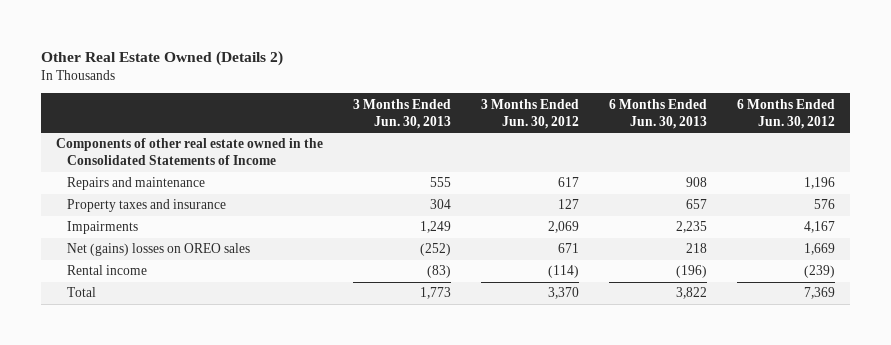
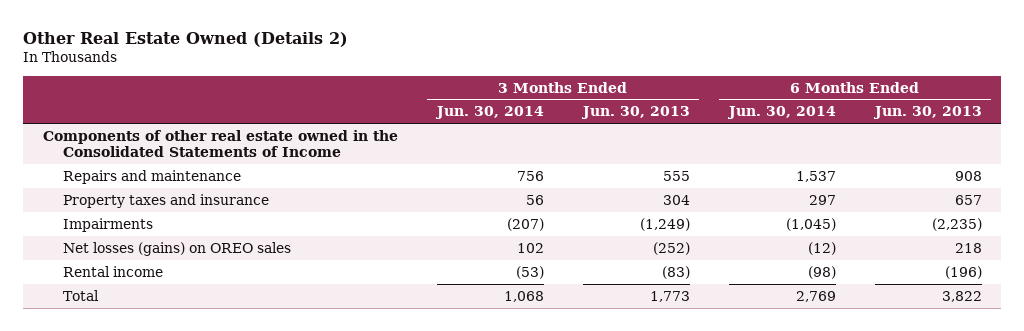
- | 3 Months Ended Jun. 30, 2013 | 3 Months Ended Jun. 30, 2012 | 6 Months Ended Jun. 30, 2013 | 6 Months Ended Jun. 30, 2012
+ | 3 Months Ended Jun. 30, 2014 | 3 Months Ended Jun. 30, 2013 | 6 Months Ended Jun. 30, 2014 | 6 Months Ended Jun. 30, 2013
- Impairments | 1,249 | 2,069 | 2,235 | 4,167
- Net (gains) losses on OREO sales | (252) | 671 | 218 | 1,669
+ Impairments | (207) | (1,249) | (1,045) | (2,235)
+ Net losses (gains) on OREO sales | 102 | (252) | (12) | 218

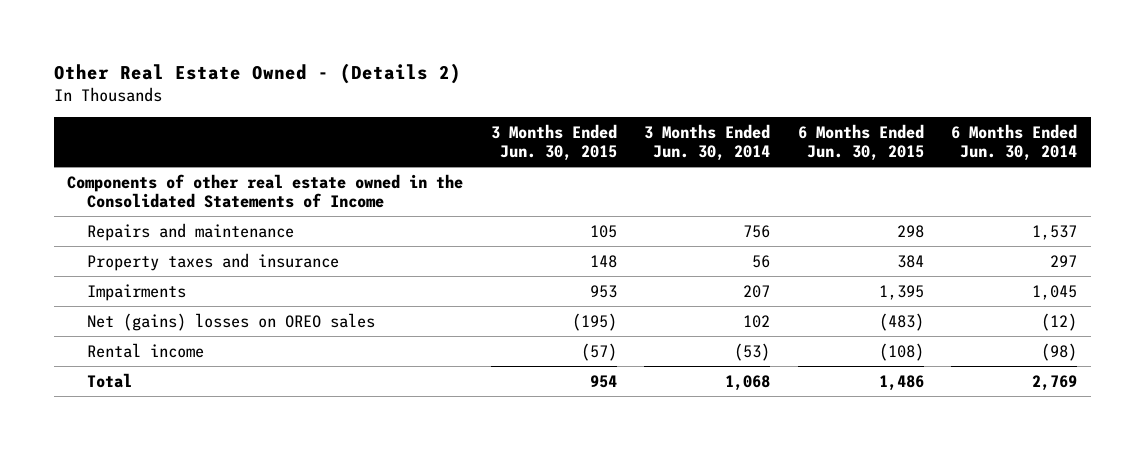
- Other Real Estate Owned (Details 2)
+ Other Real Estate Owned - (Details 2)
- | 3 Months Ended Jun. 30, 2014 | 3 Months Ended Jun. 30, 2013 | 6 Months Ended Jun. 30, 2014 | 6 Months Ended Jun. 30, 2013
+ | 3 Months Ended Jun. 30, 2015 | 3 Months Ended Jun. 30, 2014 | 6 Months Ended Jun. 30, 2015 | 6 Months Ended Jun. 30, 2014
- Impairments | (207) | (1,249) | (1,045) | (2,235)
- Net losses (gains) on OREO sales | 102 | (252) | (12) | 218
+ Impairments | 953 | 207 | 1,395 | 1,045
+ Net (gains) losses on OREO sales | (195) | 102 | (483) | (12)

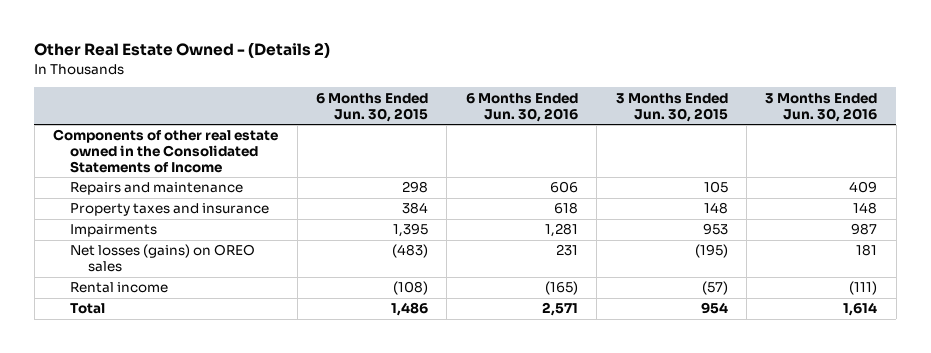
- | 3 Months Ended Jun. 30, 2015 | 3 Months Ended Jun. 30, 2014 | 6 Months Ended Jun. 30, 2015 | 6 Months Ended Jun. 30, 2014
+ | 6 Months Ended Jun. 30, 2015 | 6 Months Ended Jun. 30, 2016 | 3 Months Ended Jun. 30, 2015 | 3 Months Ended Jun. 30, 2016
- Net (gains) losses on OREO sales | (195) | 102 | (483) | (12)
+ Net losses (gains) on OREO sales | (483) | 231 | (195) | 181

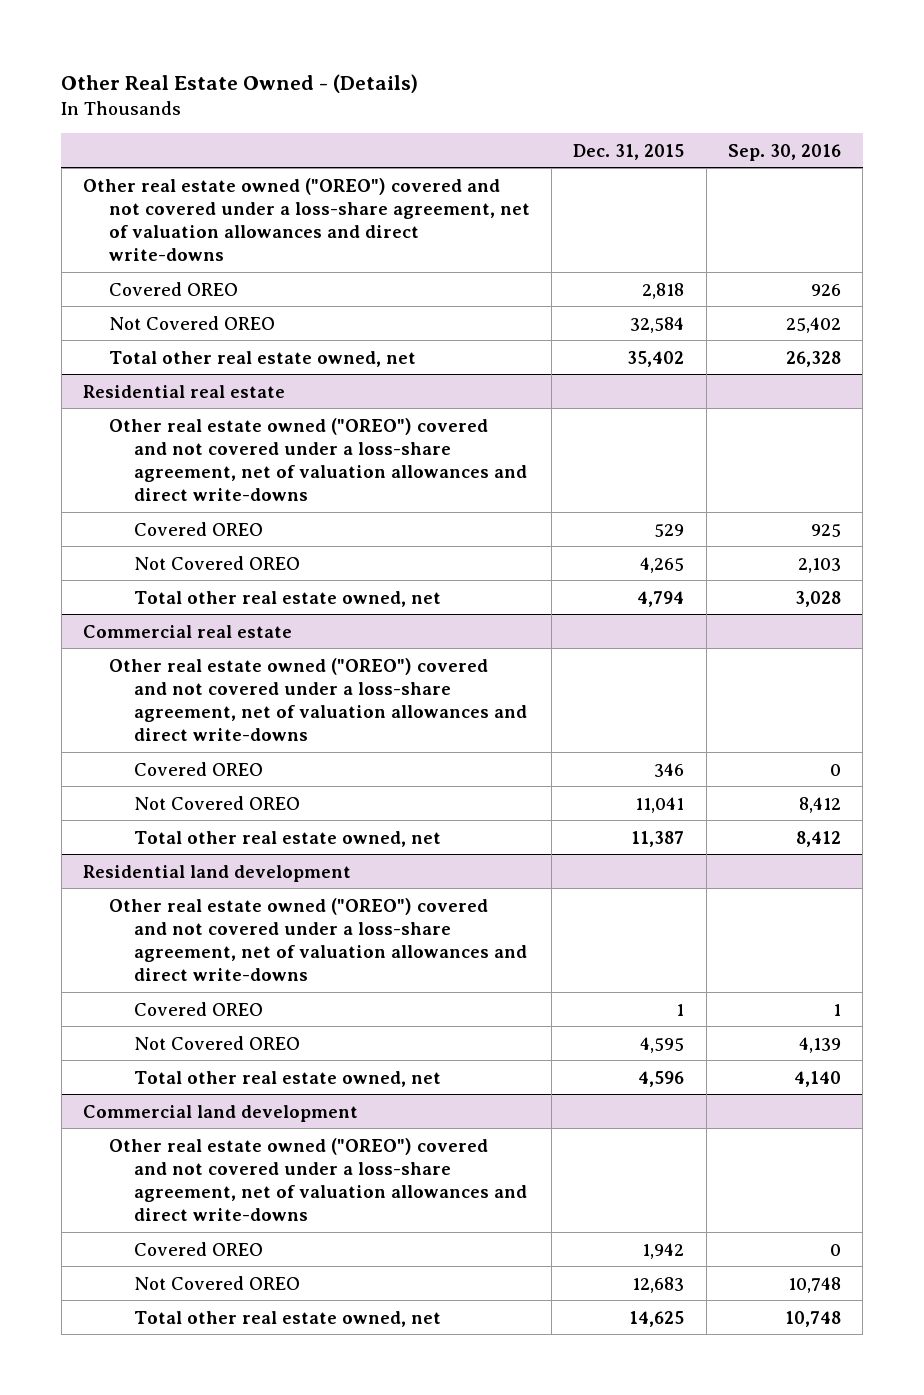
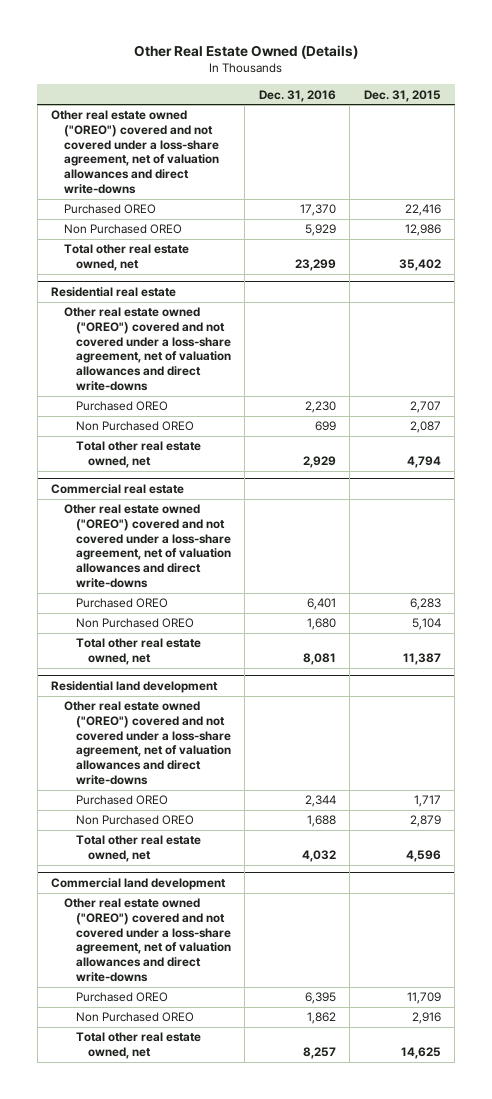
- Other Real Estate Owned - (Details)
+ Other Real Estate Owned (Details)
- | Dec. 31, 2015 | Sep. 30, 2016
+ | Dec. 31, 2016 | Dec. 31, 2015
- Covered OREO | 2,818 | 926
- Not Covered OREO | 32,584 | 25,402
+ Purchased OREO | 17,370 | 22,416
+ Non Purchased OREO | 5,929 | 12,986
@ Residential real estate
- Covered OREO | 529 | 925
- Not Covered OREO | 4,265 | 2,103
+ Purchased OREO | 2,230 | 2,707
+ Non Purchased OREO | 699 | 2,087
@ Commercial real estate
- Covered OREO | 346 | 0
- Not Covered OREO | 11,041 | 8,412
+ Purchased OREO | 6,401 | 6,283
+ Non Purchased OREO | 1,680 | 5,104
@ Residential land development
- Covered OREO | 1 | 1
- Not Covered OREO | 4,595 | 4,139
+ Purchased OREO | 2,344 | 1,717
+ Non Purchased OREO | 1,688 | 2,879
@ Commercial land development
- Covered OREO | 1,942 | 0
- Not Covered OREO | 12,683 | 10,748
+ Purchased OREO | 6,395 | 11,709
+ Non Purchased OREO | 1,862 | 2,916

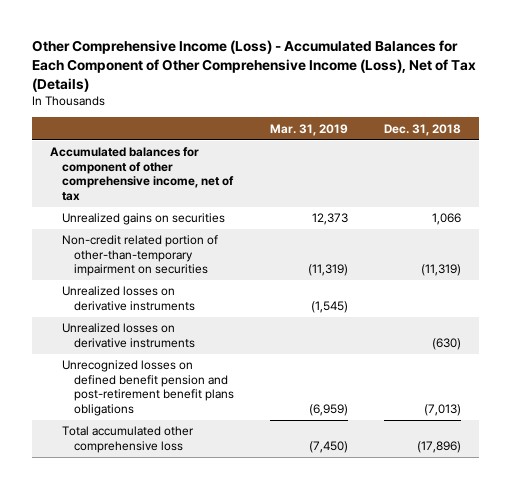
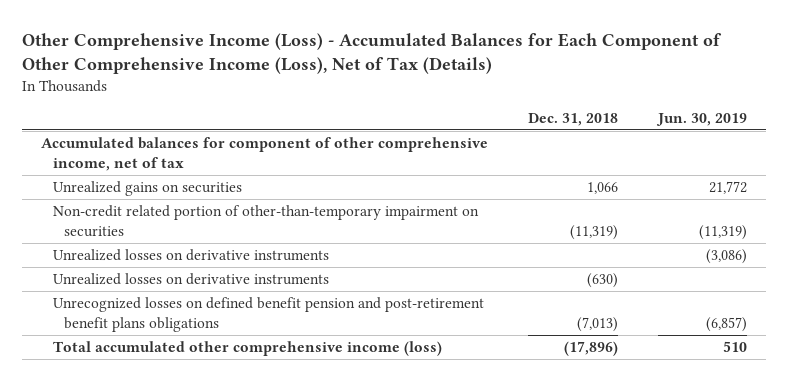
- | Mar. 31, 2019 | Dec. 31, 2018
+ | Dec. 31, 2018 | Jun. 30, 2019
- Total accumulated other comprehensive loss | (7,450) | (17,896)
+ Total accumulated other comprehensive income (loss) | (17,896) | 510

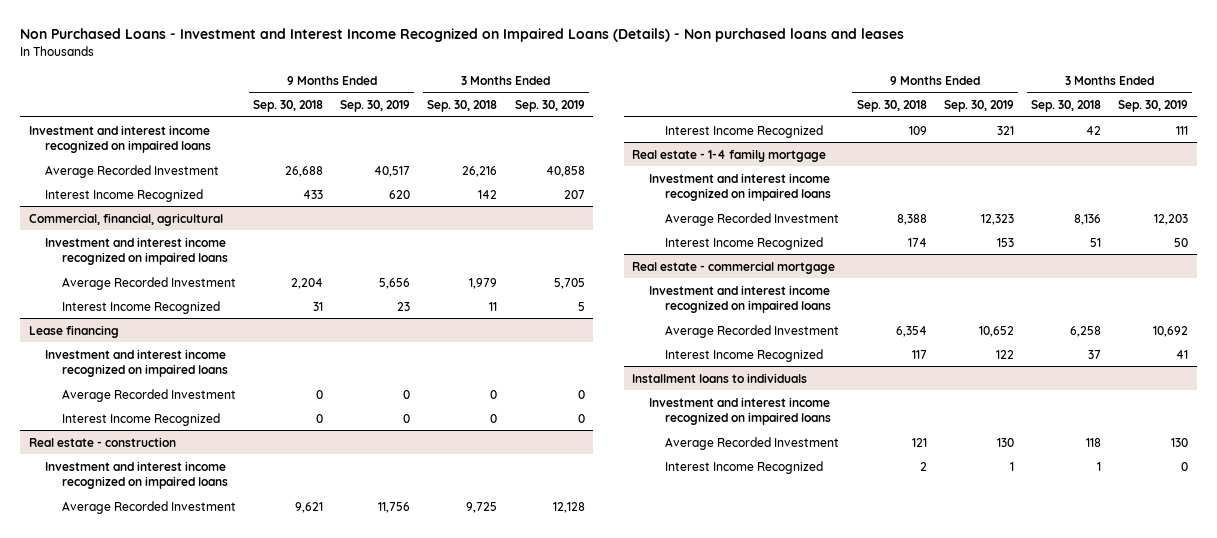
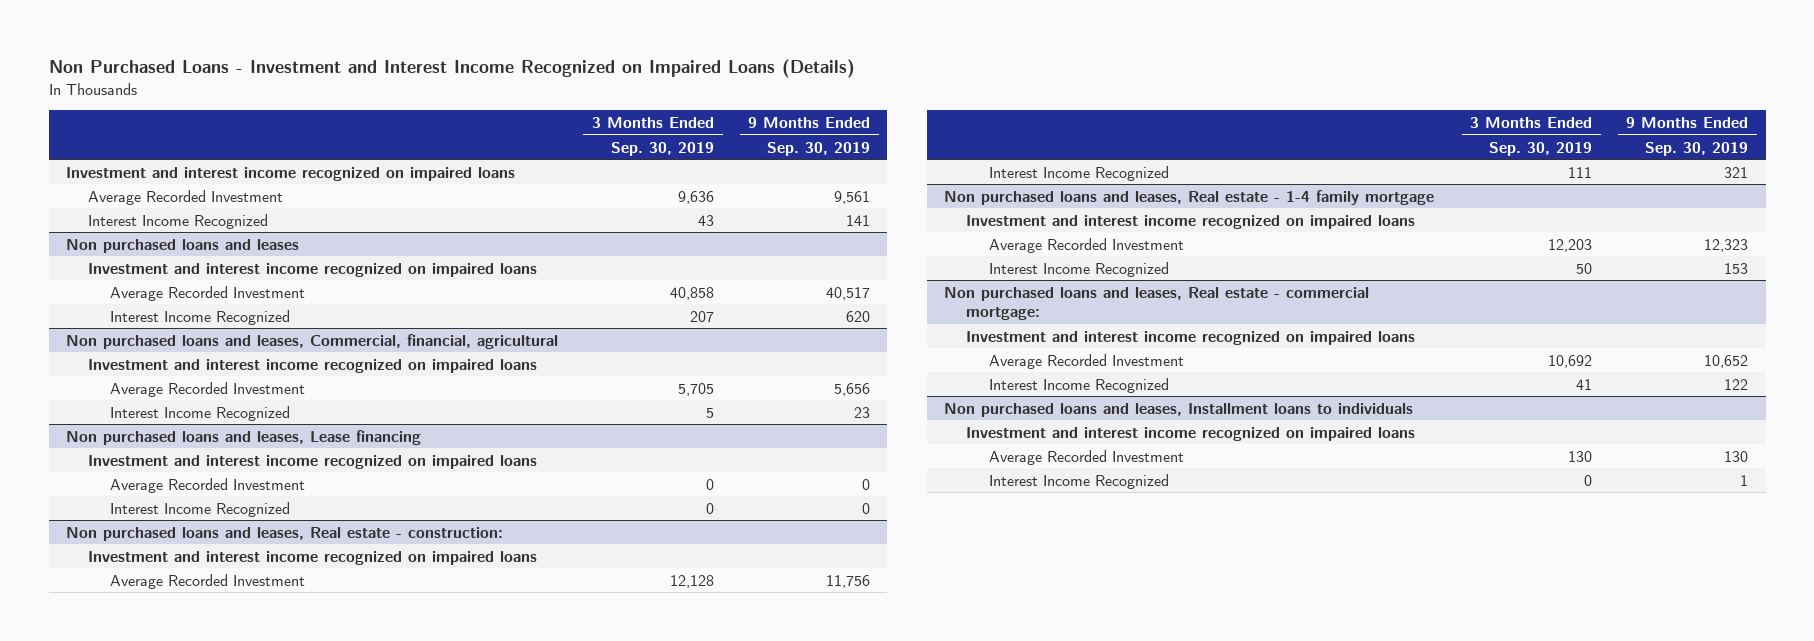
- Non Purchased Loans - Investment and Interest Income Recognized on Impaired Loans (Details) - Non purchased loans and leases
+ Non Purchased Loans - Investment and Interest Income Recognized on Impaired Loans (Details)
- | 9 Months Ended Sep. 30, 2018 | 9 Months Ended Sep. 30, 2019 | 3 Months Ended Sep. 30, 2018 | 3 Months Ended Sep. 30, 2019
+ | 3 Months Ended Sep. 30, 2019 | 9 Months Ended Sep. 30, 2019
+ Average Recorded Investment | 9,636 | 9,561
+ Interest Income Recognized | 43 | 141
+ Non purchased loans and leases
+ Investment and interest income recognized on impaired loans
- Commercial, financial, agricultural
+ Non purchased loans and leases, Commercial, financial, agricultural
- Lease financing
+ Non purchased loans and leases, Lease financing
- Real estate - construction
+ Non purchased loans and leases, Real estate - construction:
- Real estate - 1-4 family mortgage
+ Non purchased loans and leases, Real estate - 1-4 family mortgage
- Real estate - commercial mortgage
+ Non purchased loans and leases, Real estate - commercial mortgage:
- Installment loans to individuals
+ Non purchased loans and leases, Installment loans to individuals

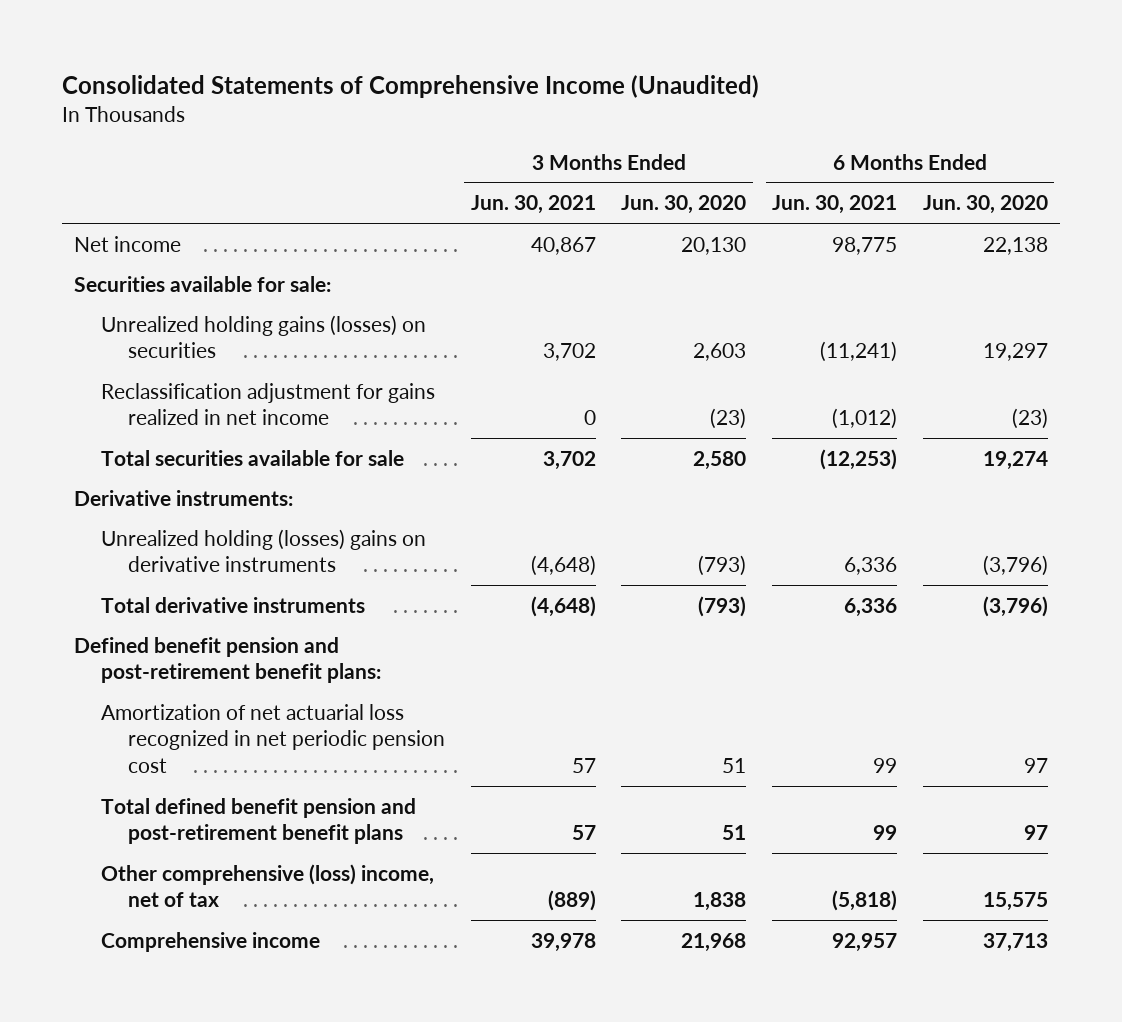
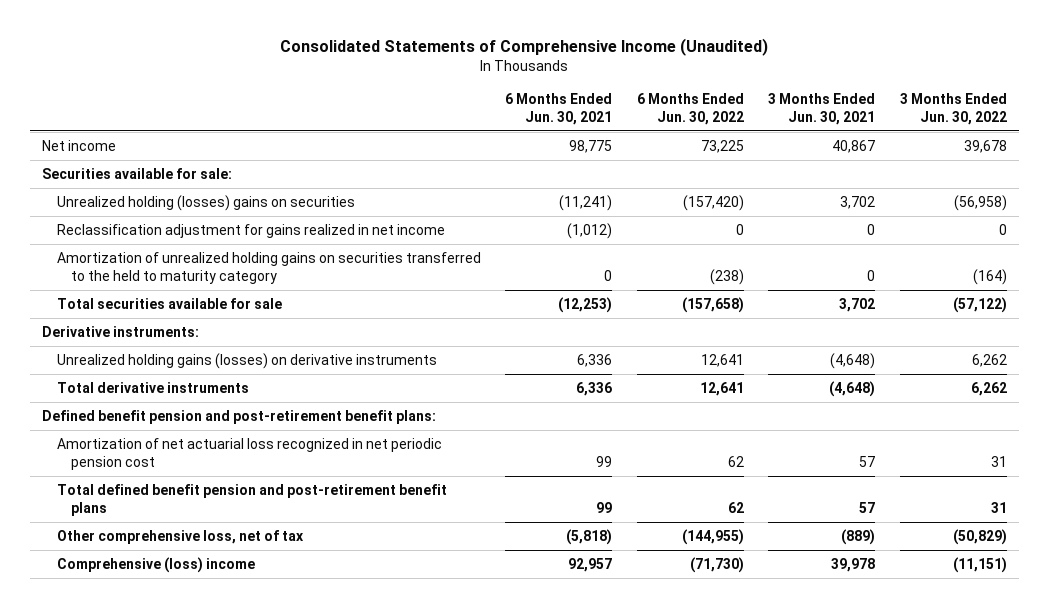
- | 3 Months Ended Jun. 30, 2021 | 3 Months Ended Jun. 30, 2020 | 6 Months Ended Jun. 30, 2021 | 6 Months Ended Jun. 30, 2020
+ | 6 Months Ended Jun. 30, 2021 | 6 Months Ended Jun. 30, 2022 | 3 Months Ended Jun. 30, 2021 | 3 Months Ended Jun. 30, 2022
- Unrealized holding gains (losses) on securities | 3,702 | 2,603 | (11,241) | 19,297
+ Unrealized holding (losses) gains on securities | (11,241) | (157,420) | 3,702 | (56,958)
+ Amortization of unrealized holding gains on securities transferred to the held to maturity category | 0 | (238) | 0 | (164)
- Unrealized holding (losses) gains on derivative instruments | (4,648) | (793) | 6,336 | (3,796)
+ Unrealized holding gains (losses) on derivative instruments | 6,336 | 12,641 | (4,648) | 6,262
- Other comprehensive (loss) income, net of tax | (889) | 1,838 | (5,818) | 15,575
- Comprehensive income | 39,978 | 21,968 | 92,957 | 37,713
+ Other comprehensive loss, net of tax | (5,818) | (144,955) | (889) | (50,829)
+ Comprehensive (loss) income | 92,957 | (71,730) | 39,978 | (11,151)

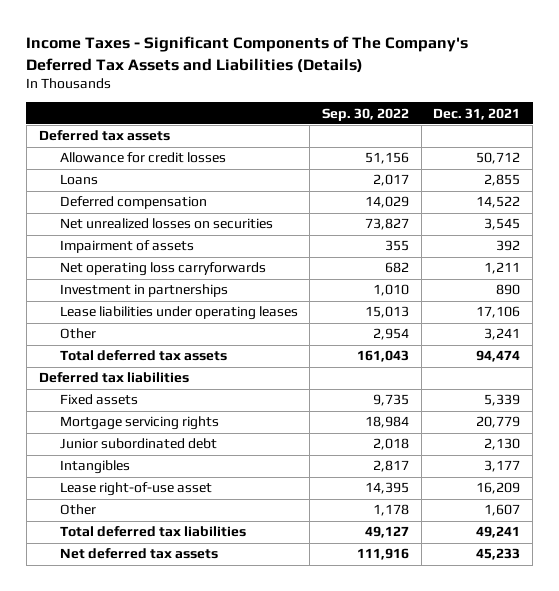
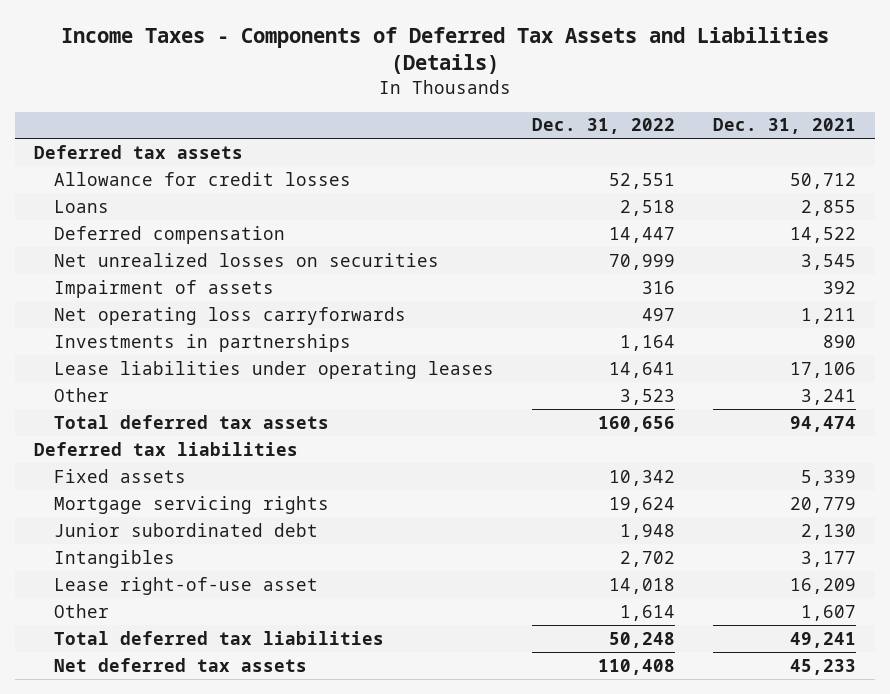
- Income Taxes - Significant Components of The Company's Deferred Tax Assets and Liabilities (Details)
+ Income Taxes - Components of Deferred Tax Assets and Liabilities (Details)
- | Sep. 30, 2022 | Dec. 31, 2021
+ | Dec. 31, 2022 | Dec. 31, 2021
- Investment in partnerships | 1,010 | 890
+ Investments in partnerships | 1,164 | 890

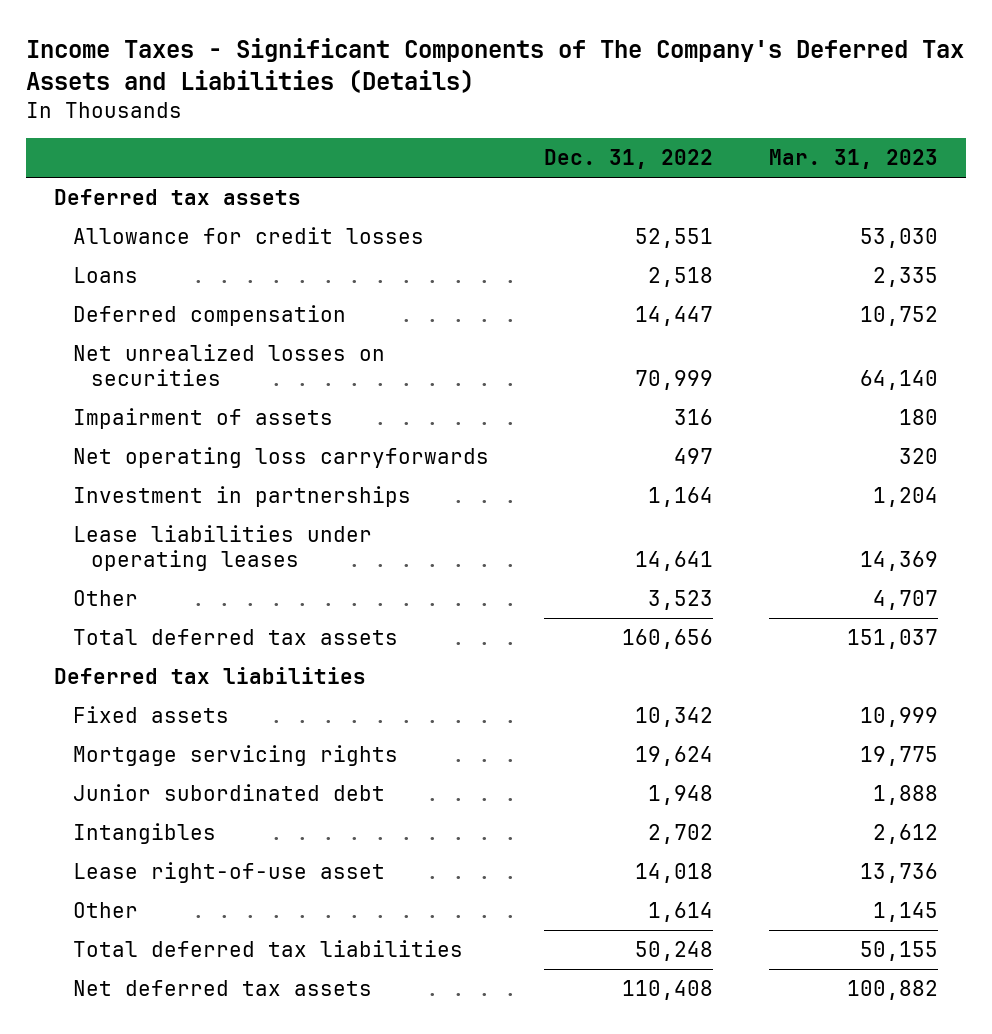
- Income Taxes - Components of Deferred Tax Assets and Liabilities (Details)
+ Income Taxes - Significant Components of The Company's Deferred Tax Assets and Liabilities (Details)
- | Dec. 31, 2022 | Dec. 31, 2021
+ | Dec. 31, 2022 | Mar. 31, 2023
- Investments in partnerships | 1,164 | 890
+ Investment in partnerships | 1,164 | 1,204

